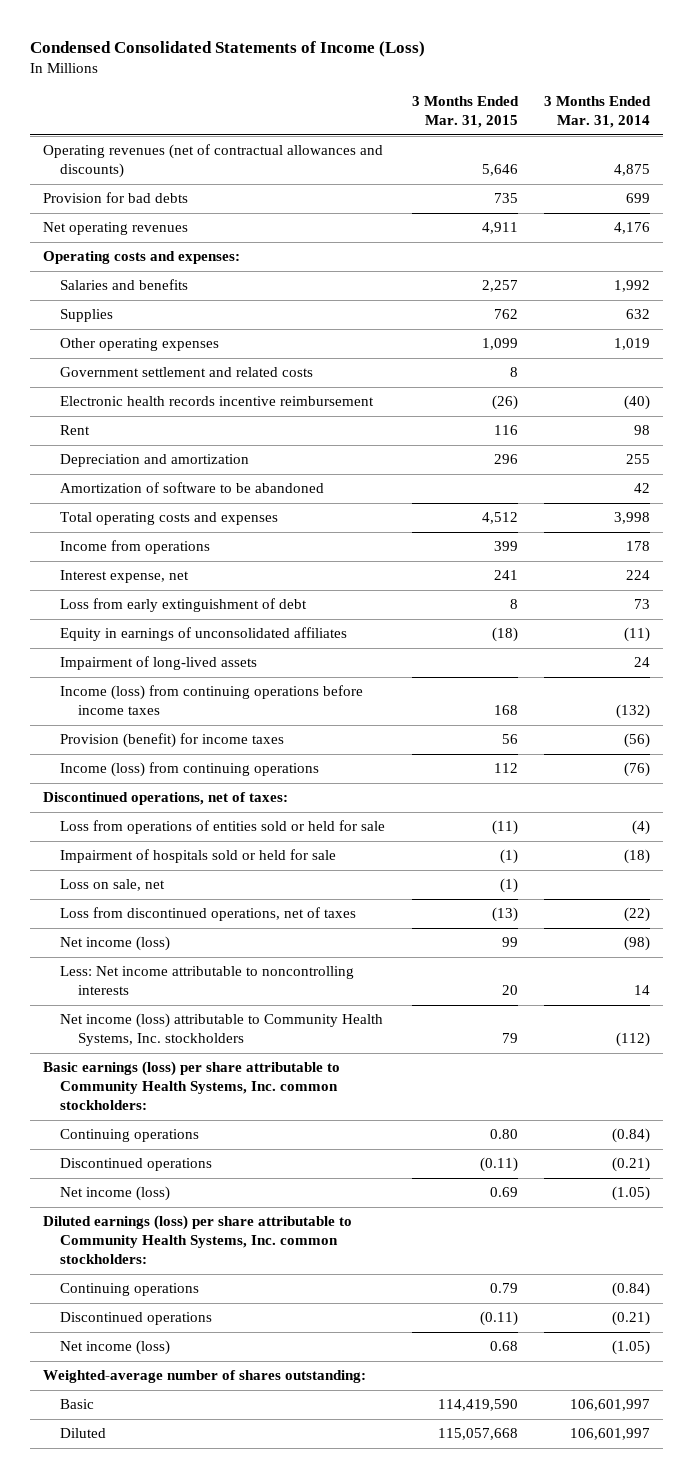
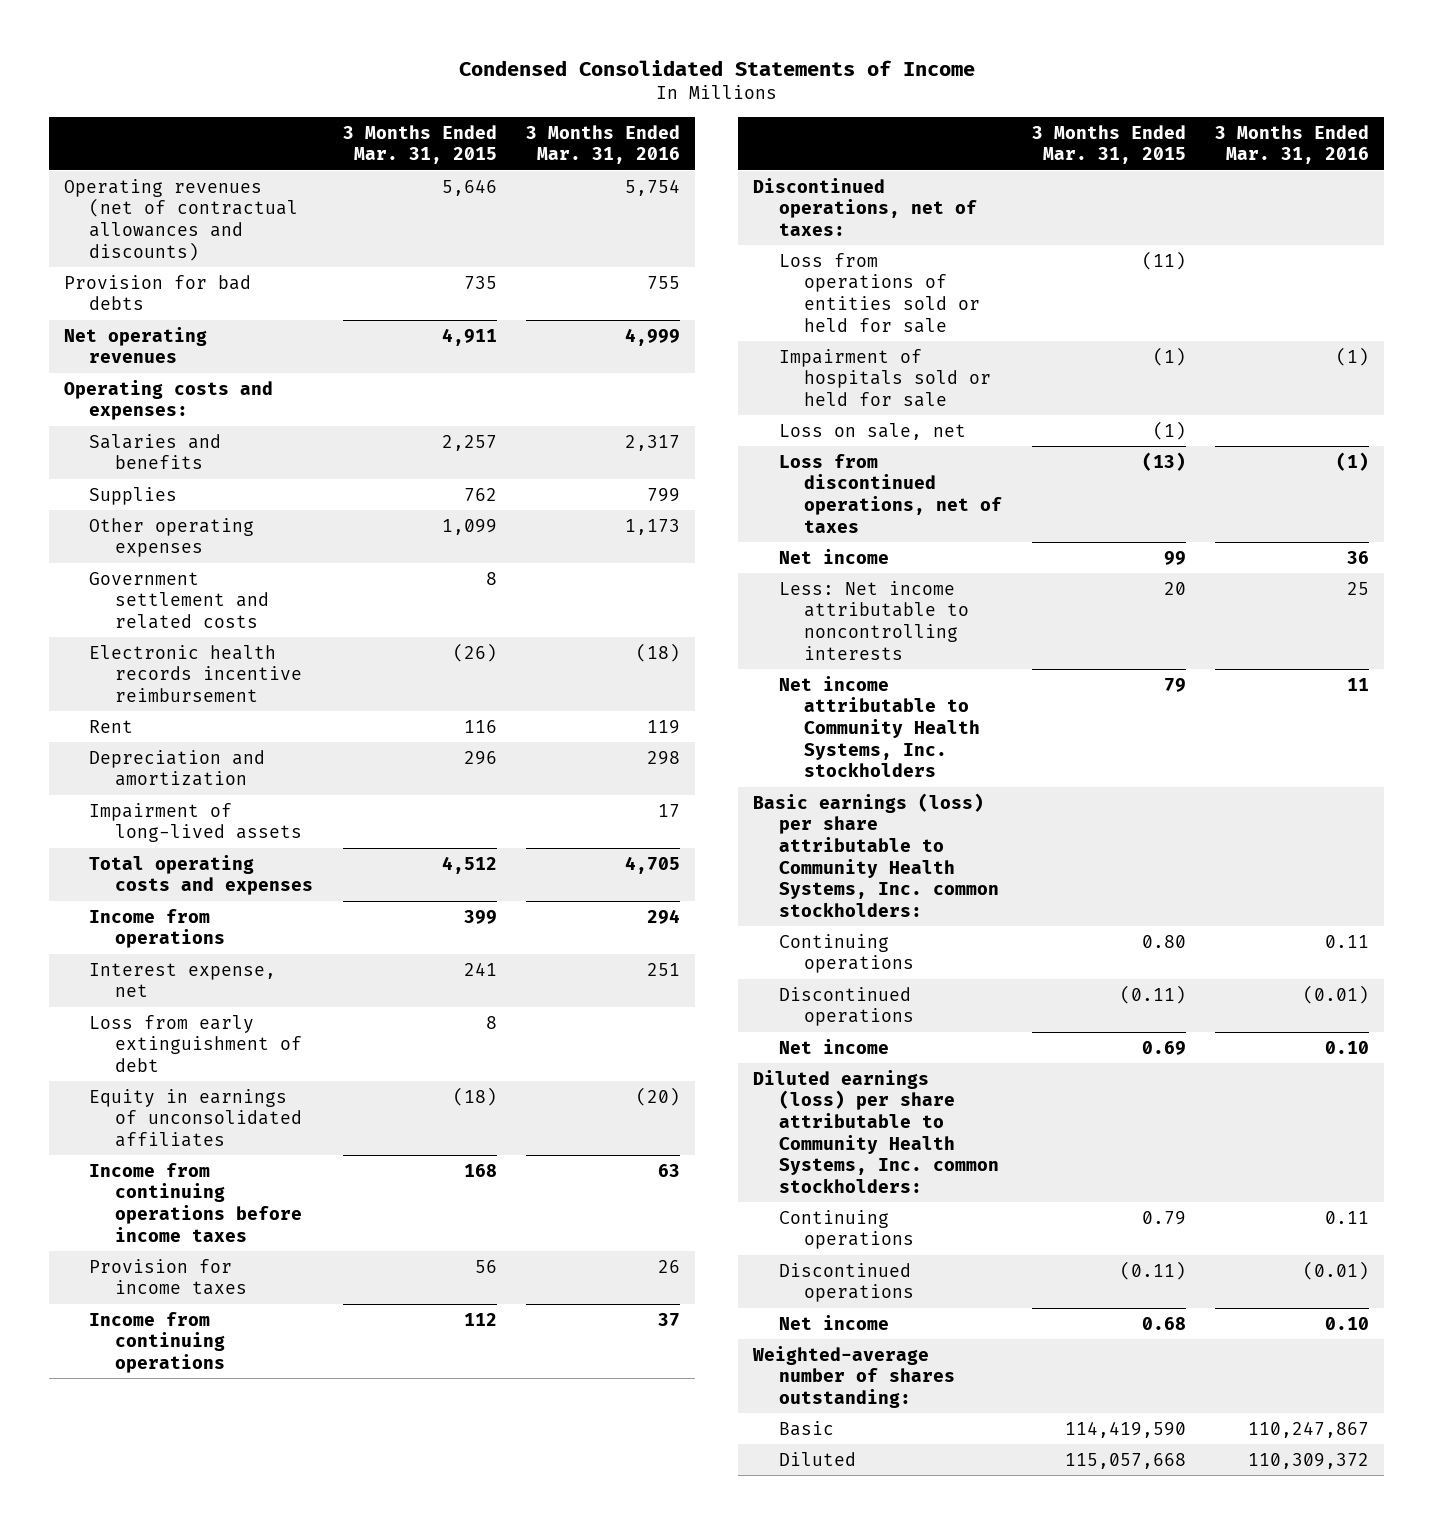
- Condensed Consolidated Statements of Income (Loss)
+ Condensed Consolidated Statements of Income
- | 3 Months Ended Mar. 31, 2015 | 3 Months Ended Mar. 31, 2014
+ | 3 Months Ended Mar. 31, 2015 | 3 Months Ended Mar. 31, 2016
- Amortization of software to be abandoned | | 42
moved up: Impairment of long-lived assets | | 17
- Income (loss) from continuing operations before income taxes | 168 | (132)
- Provision (benefit) for income taxes | 56 | (56)
- Income (loss) from continuing operations | 112 | (76)
+ Income from continuing operations before income taxes | 168 | 63
+ Provision for income taxes | 56 | 26
+ Income from continuing operations | 112 | 37
- Net income (loss) | 99 | (98)
+ Net income | 99 | 36
- Net income (loss) attributable to Community Health Systems, Inc. stockholders | 79 | (112)
+ Net income attributable to Community Health Systems, Inc. stockholders | 79 | 11
- Net income (loss) | 0.69 | (1.05)
+ Net income | 0.69 | 0.10
- Net income (loss) | 0.68 | (1.05)
+ Net income | 0.68 | 0.10

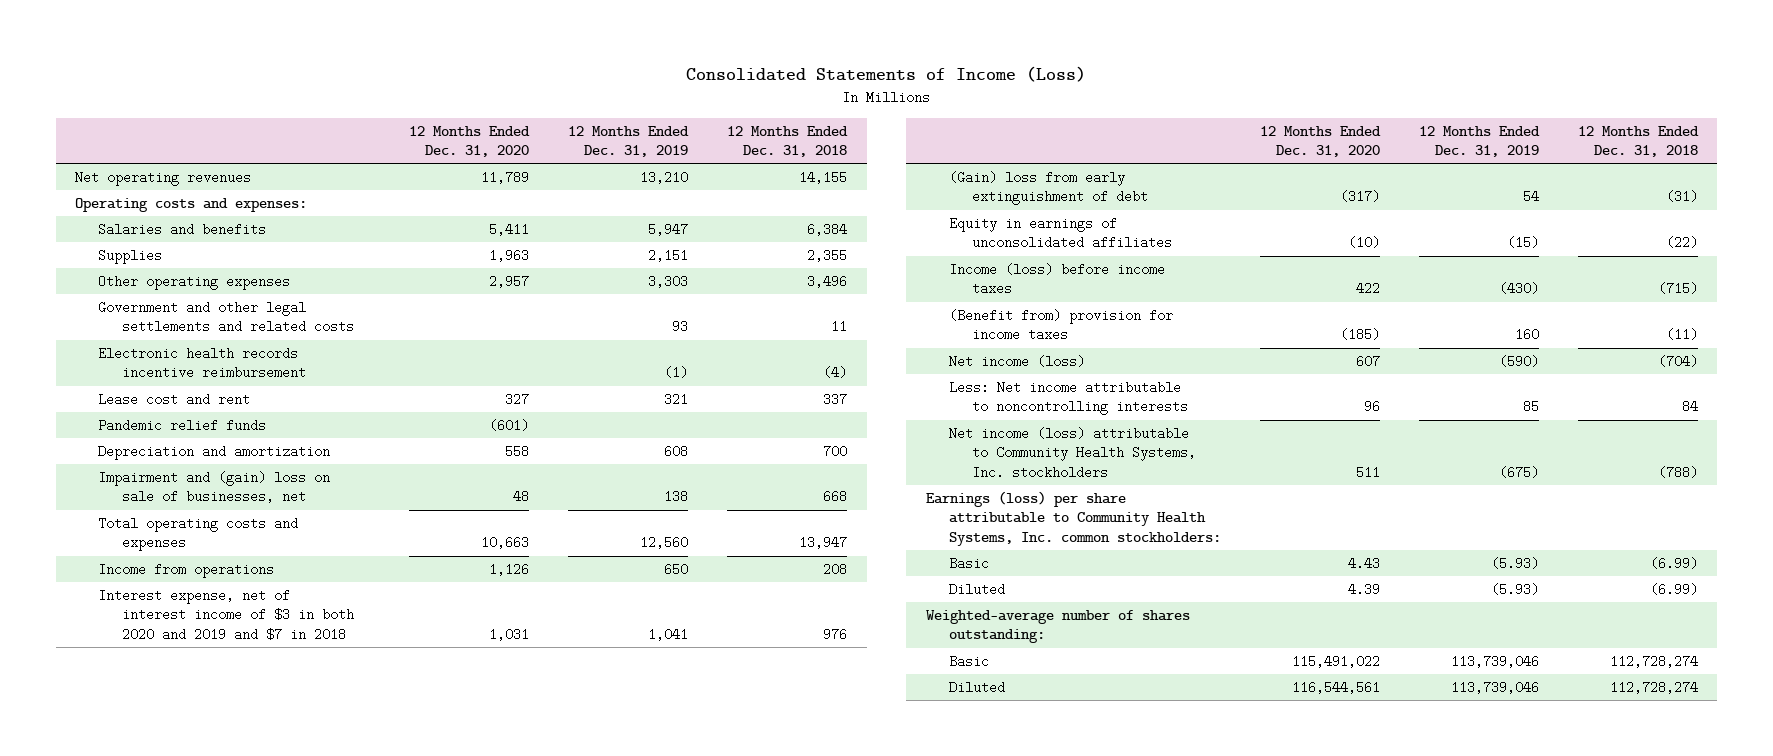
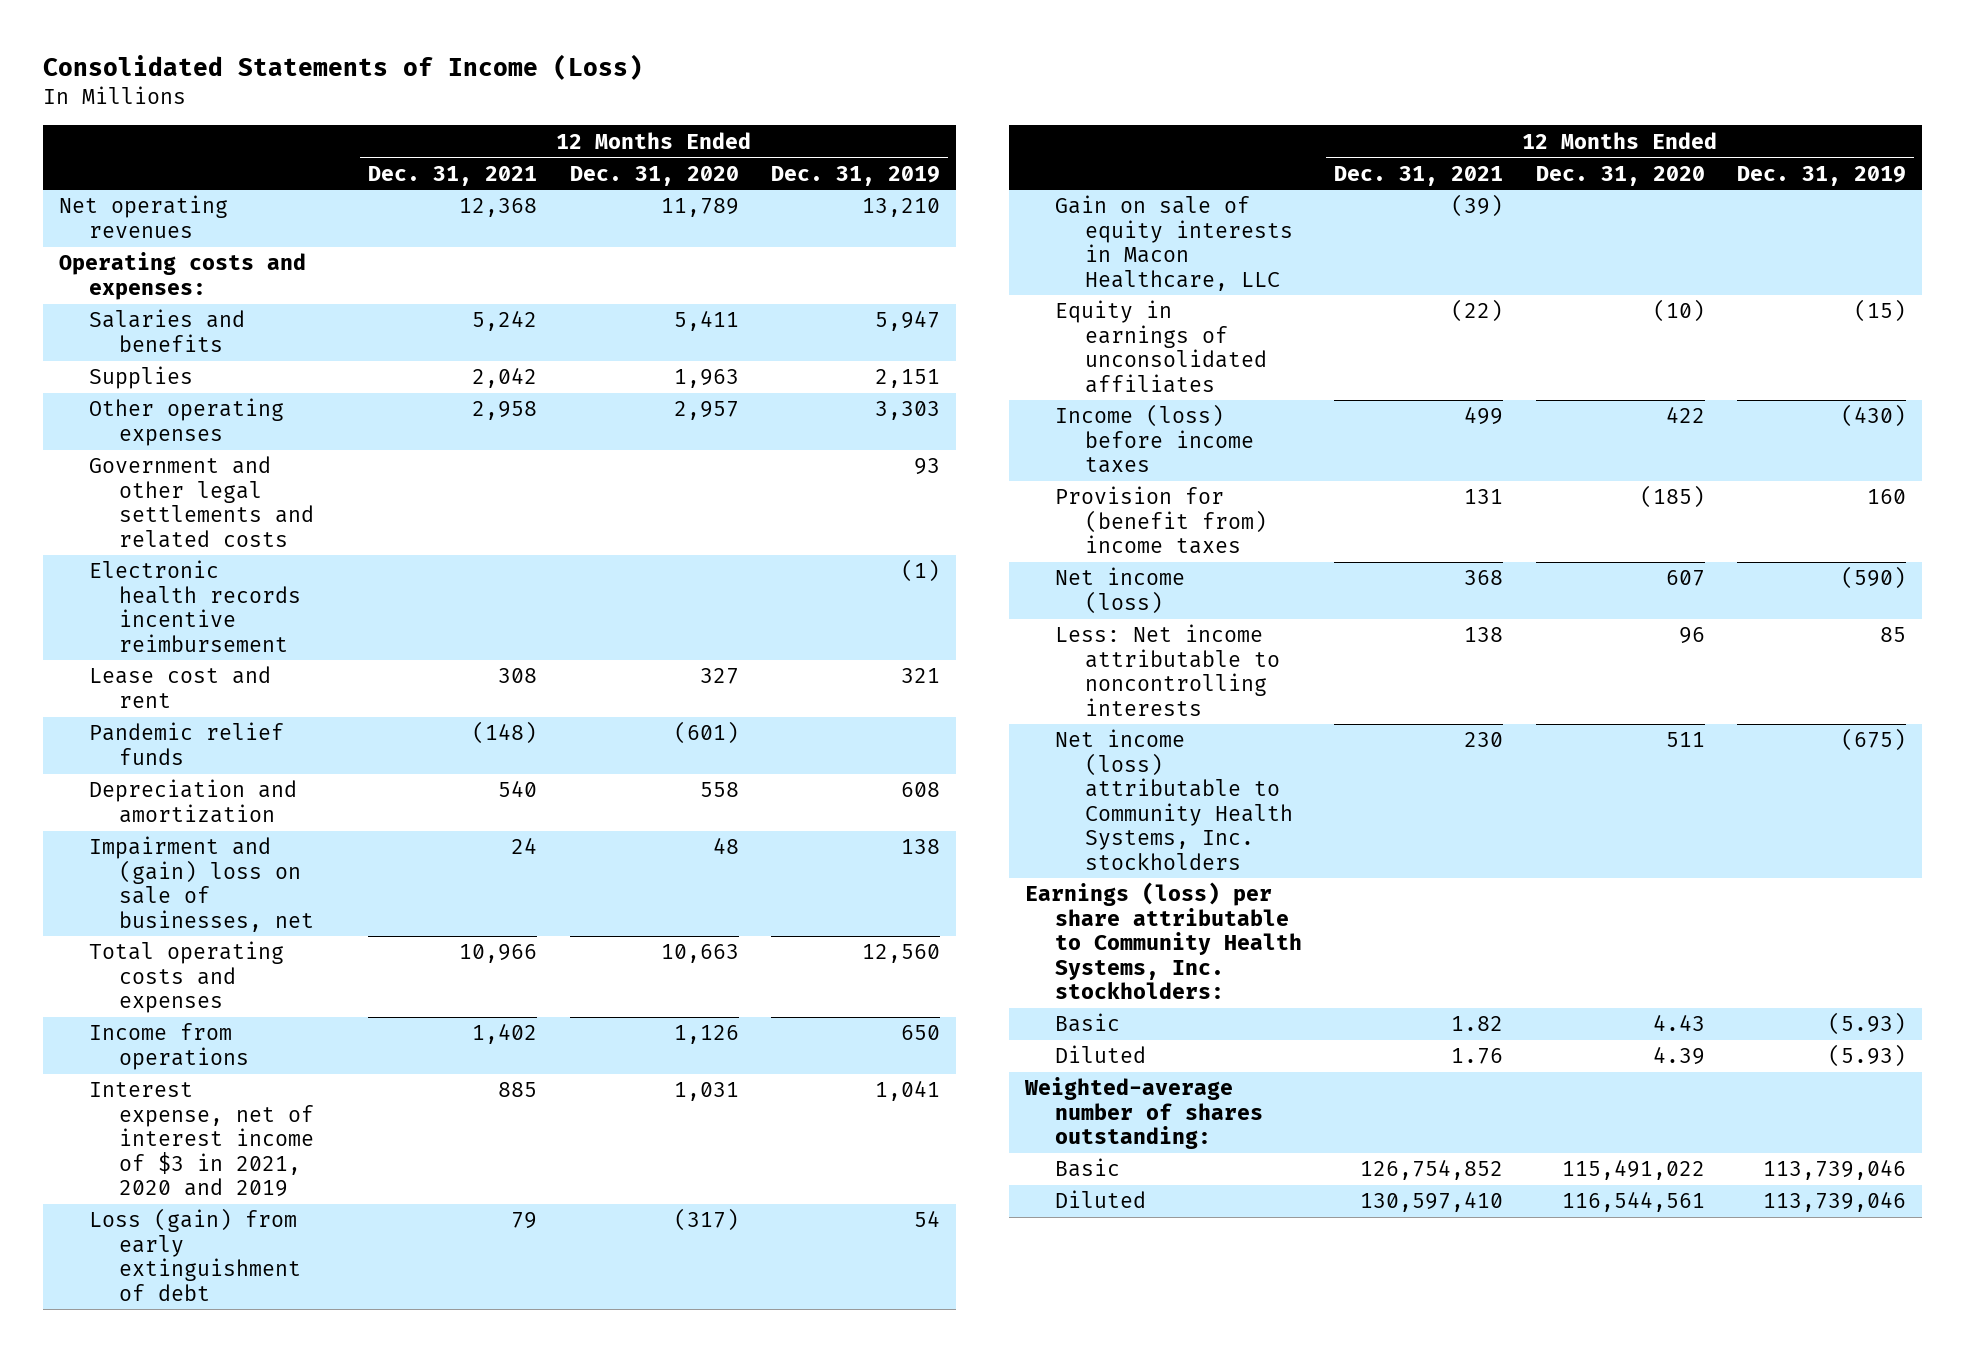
- | 12 Months Ended Dec. 31, 2020 | 12 Months Ended Dec. 31, 2019 | 12 Months Ended Dec. 31, 2018
+ | 12 Months Ended Dec. 31, 2021 | 12 Months Ended Dec. 31, 2020 | 12 Months Ended Dec. 31, 2019
- Interest expense, net of interest income of $3 in both 2020 and 2019 and $7 in 2018 | 1,031 | 1,041 | 976
- (Gain) loss from early extinguishment of debt | (317) | 54 | (31)
+ Interest expense, net of interest income of $3 in 2021, 2020 and 2019 | 885 | 1,031 | 1,041
+ Loss (gain) from early extinguishment of debt | 79 | (317) | 54
+ Gain on sale of equity interests in Macon Healthcare, LLC | (39) | |
- (Benefit from) provision for income taxes | (185) | 160 | (11)
+ Provision for (benefit from) income taxes | 131 | (185) | 160
- Earnings (loss) per share attributable to Community Health Systems, Inc. common stockholders:
+ Earnings (loss) per share attributable to Community Health Systems, Inc. stockholders:

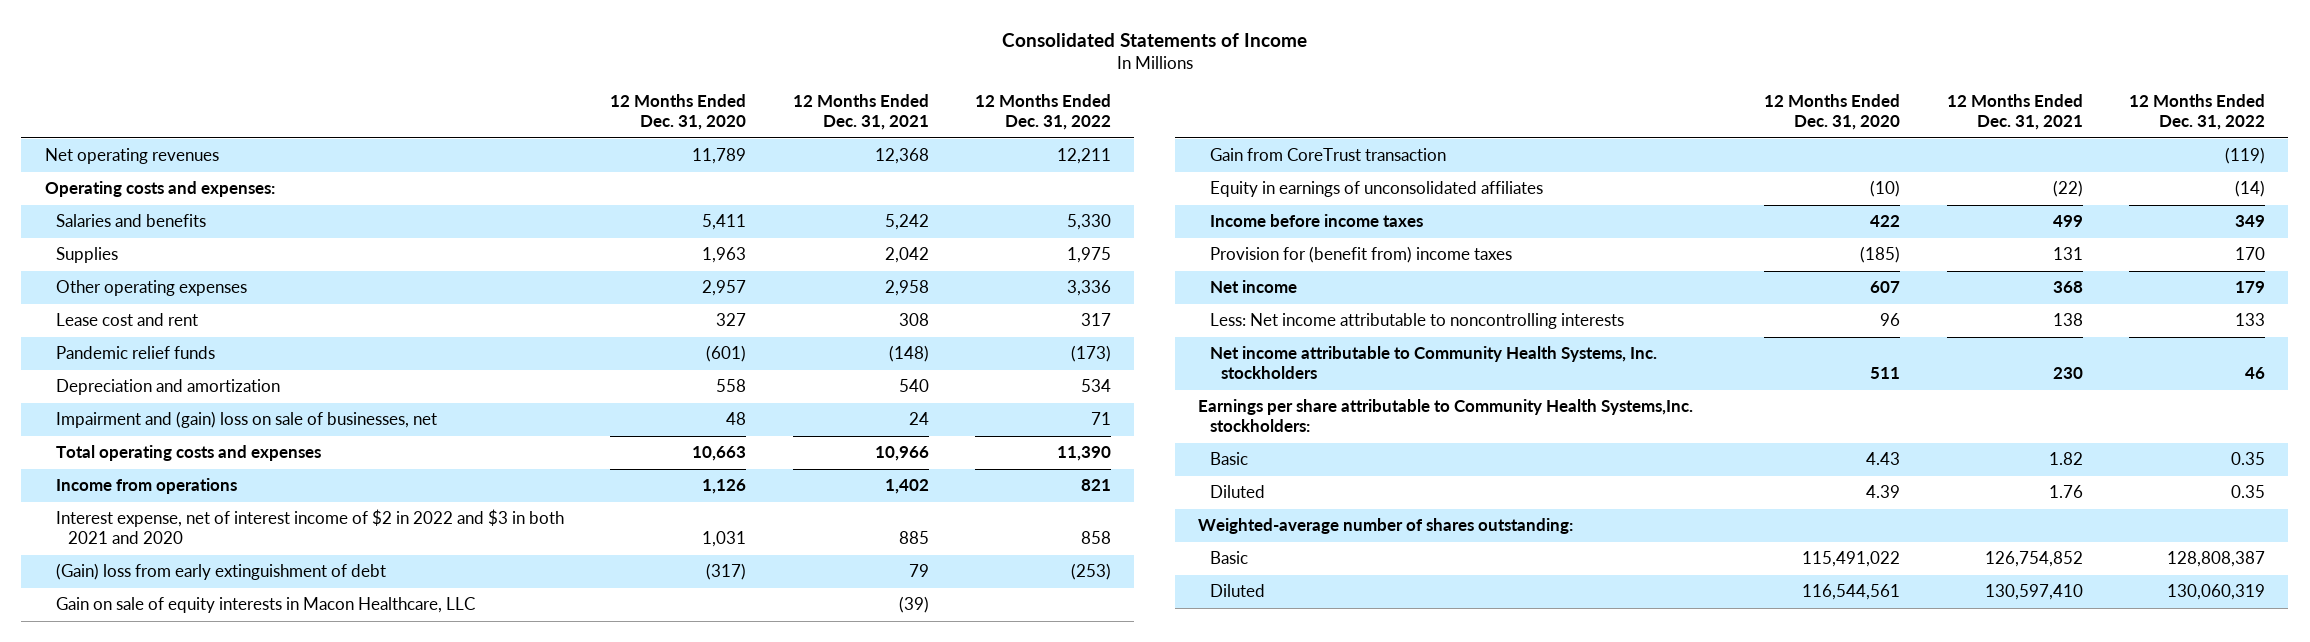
- Consolidated Statements of Income (Loss)
+ Consolidated Statements of Income
- | 12 Months Ended Dec. 31, 2021 | 12 Months Ended Dec. 31, 2020 | 12 Months Ended Dec. 31, 2019
+ | 12 Months Ended Dec. 31, 2020 | 12 Months Ended Dec. 31, 2021 | 12 Months Ended Dec. 31, 2022
- Government and other legal settlements and related costs | | | 93
- Electronic health records incentive reimbursement | | | (1)
- Interest expense, net of interest income of $3 in 2021, 2020 and 2019 | 885 | 1,031 | 1,041
- Loss (gain) from early extinguishment of debt | 79 | (317) | 54
+ Interest expense, net of interest income of $2 in 2022 and $3 in both 2021 and 2020 | 1,031 | 885 | 858
+ (Gain) loss from early extinguishment of debt | (317) | 79 | (253)
+ Gain from CoreTrust transaction | | | (119)
- Income (loss) before income taxes | 499 | 422 | (430)
+ Income before income taxes | 422 | 499 | 349
- Net income (loss) | 368 | 607 | (590)
+ Net income | 607 | 368 | 179
- Net income (loss) attributable to Community Health Systems, Inc. stockholders | 230 | 511 | (675)
- Earnings (loss) per share attributable to Community Health Systems, Inc. stockholders:
+ Net income attributable to Community Health Systems, Inc. stockholders | 511 | 230 | 46
+ Earnings per share attributable to Community Health Systems,Inc. stockholders:

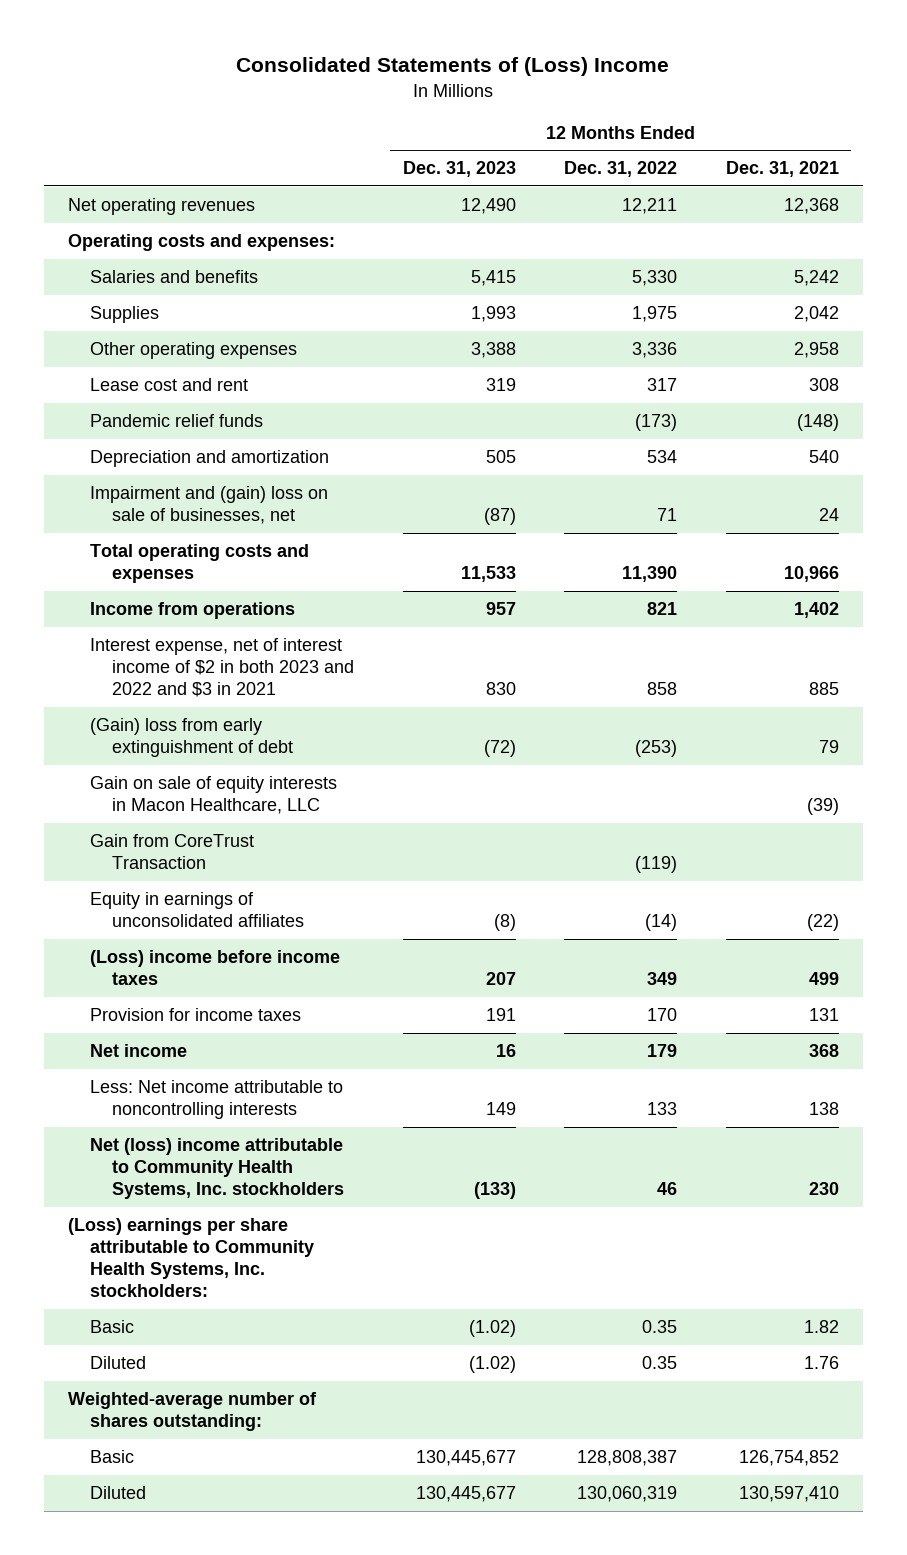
- Consolidated Statements of Income
+ Consolidated Statements of (Loss) Income
- | 12 Months Ended Dec. 31, 2020 | 12 Months Ended Dec. 31, 2021 | 12 Months Ended Dec. 31, 2022
+ | 12 Months Ended Dec. 31, 2023 | 12 Months Ended Dec. 31, 2022 | 12 Months Ended Dec. 31, 2021
- Interest expense, net of interest income of $2 in 2022 and $3 in both 2021 and 2020 | 1,031 | 885 | 858
+ Interest expense, net of interest income of $2 in both 2023 and 2022 and $3 in 2021 | 830 | 858 | 885
- Gain from CoreTrust transaction | | | (119)
+ Gain from CoreTrust Transaction | | (119) |
- Income before income taxes | 422 | 499 | 349
- Provision for (benefit from) income taxes | (185) | 131 | 170
+ (Loss) income before income taxes | 207 | 349 | 499
+ Provision for income taxes | 191 | 170 | 131
- Net income attributable to Community Health Systems, Inc. stockholders | 511 | 230 | 46
- Earnings per share attributable to Community Health Systems,Inc. stockholders:
+ Net (loss) income attributable to Community Health Systems, Inc. stockholders | (133) | 46 | 230
+ (Loss) earnings per share attributable to Community Health Systems, Inc. stockholders:

